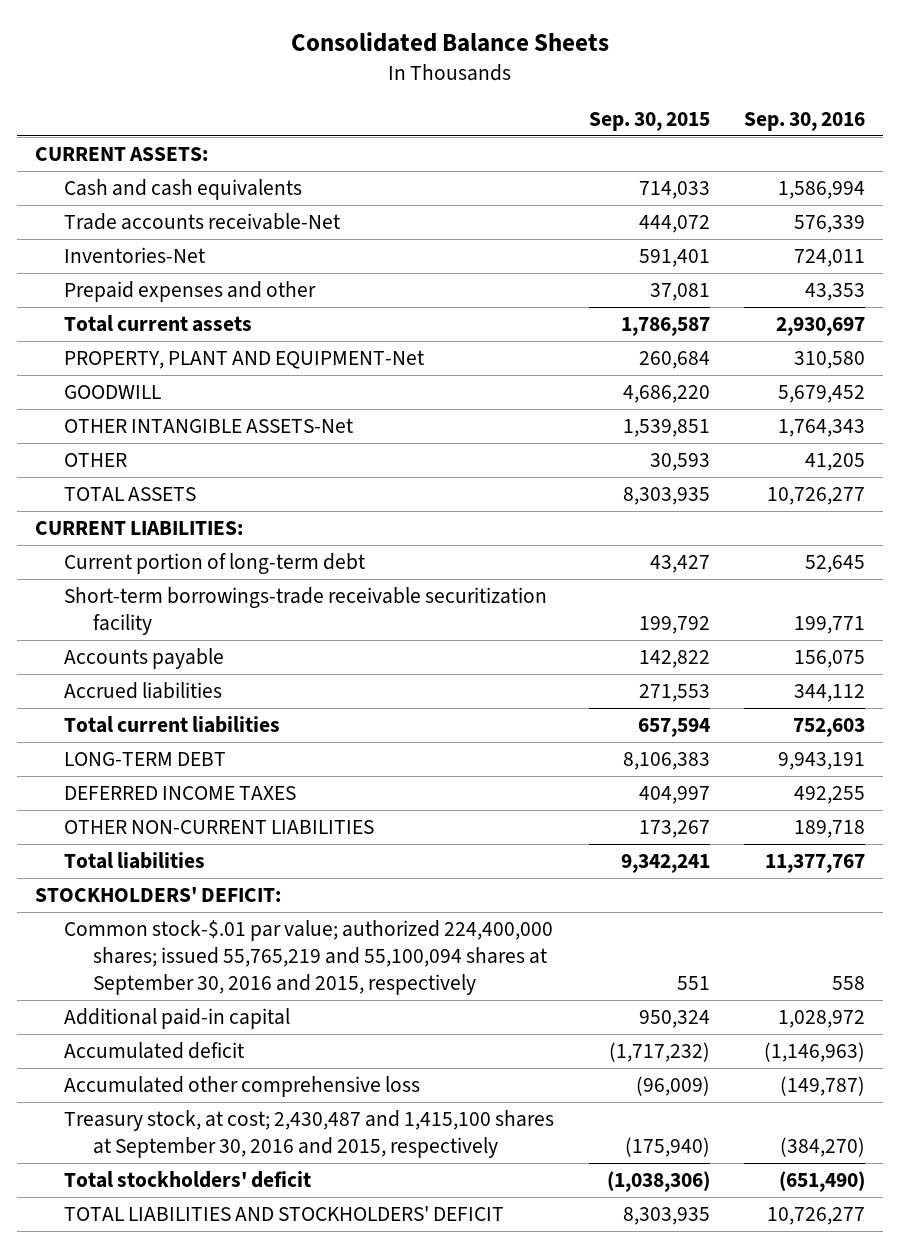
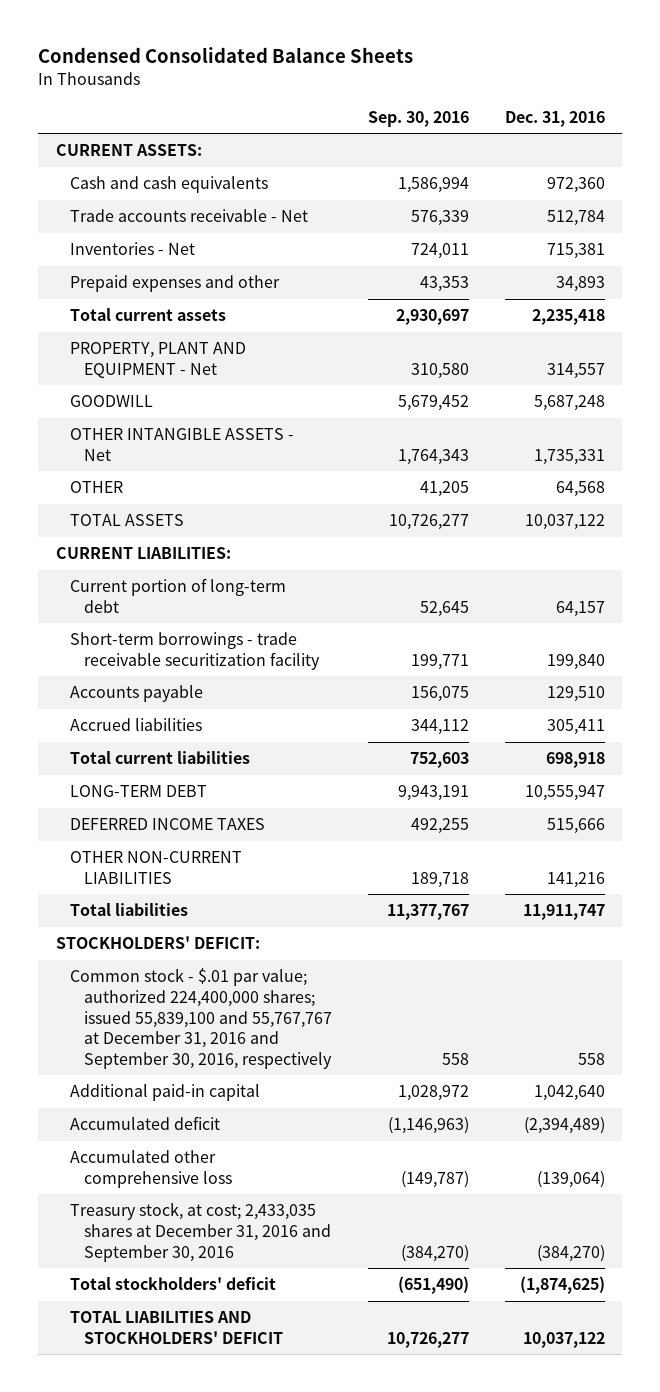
- Consolidated Balance Sheets
+ Condensed Consolidated Balance Sheets
- | Sep. 30, 2015 | Sep. 30, 2016
+ | Sep. 30, 2016 | Dec. 31, 2016
- Trade accounts receivable-Net | 444,072 | 576,339
- Inventories-Net | 591,401 | 724,011
+ Trade accounts receivable - Net | 576,339 | 512,784
+ Inventories - Net | 724,011 | 715,381
- PROPERTY, PLANT AND EQUIPMENT-Net | 260,684 | 310,580
+ PROPERTY, PLANT AND EQUIPMENT - Net | 310,580 | 314,557
- OTHER INTANGIBLE ASSETS-Net | 1,539,851 | 1,764,343
+ OTHER INTANGIBLE ASSETS - Net | 1,764,343 | 1,735,331
- Short-term borrowings-trade receivable securitization facility | 199,792 | 199,771
+ Short-term borrowings - trade receivable securitization facility | 199,771 | 199,840
- Common stock-$.01 par value; authorized 224,400,000 shares; issued 55,765,219 and 55,100,094 shares at September 30, 2016 and 2015, respectively | 551 | 558
+ Common stock - $.01 par value; authorized 224,400,000 shares; issued 55,839,100 and 55,767,767 at December 31, 2016 and September 30, 2016, respectively | 558 | 558
- Treasury stock, at cost; 2,430,487 and 1,415,100 shares at September 30, 2016 and 2015, respectively | (175,940) | (384,270)
+ Treasury stock, at cost; 2,433,035 shares at December 31, 2016 and September 30, 2016 | (384,270) | (384,270)

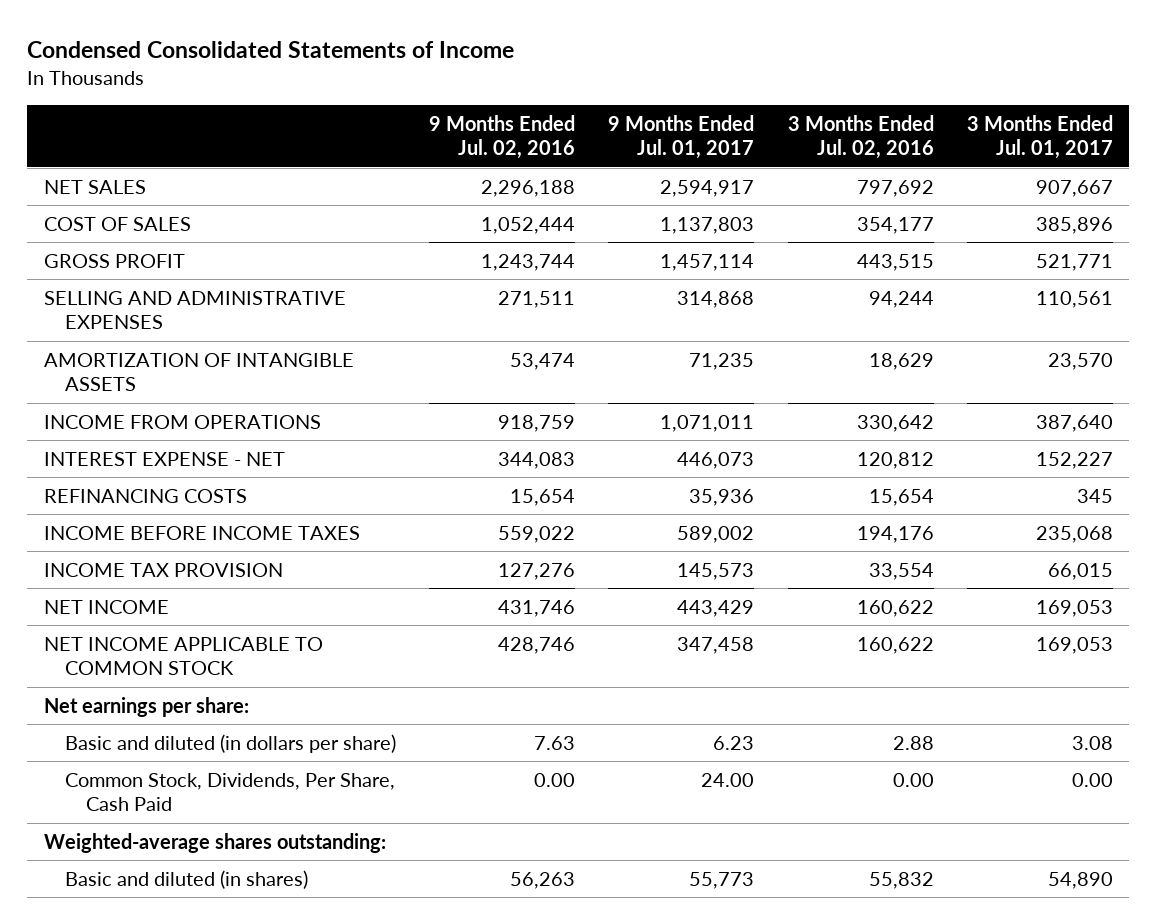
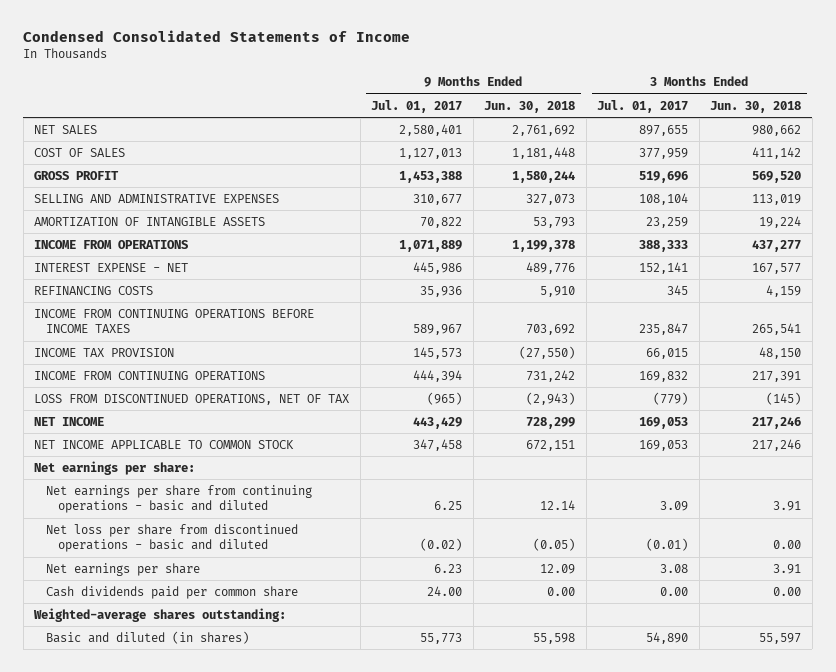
- | 9 Months Ended Jul. 02, 2016 | 9 Months Ended Jul. 01, 2017 | 3 Months Ended Jul. 02, 2016 | 3 Months Ended Jul. 01, 2017
+ | 9 Months Ended Jul. 01, 2017 | 9 Months Ended Jun. 30, 2018 | 3 Months Ended Jul. 01, 2017 | 3 Months Ended Jun. 30, 2018
- NET SALES | 2,296,188 | 2,594,917 | 797,692 | 907,667
- COST OF SALES | 1,052,444 | 1,137,803 | 354,177 | 385,896
- GROSS PROFIT | 1,243,744 | 1,457,114 | 443,515 | 521,771
- SELLING AND ADMINISTRATIVE EXPENSES | 271,511 | 314,868 | 94,244 | 110,561
- AMORTIZATION OF INTANGIBLE ASSETS | 53,474 | 71,235 | 18,629 | 23,570
- INCOME FROM OPERATIONS | 918,759 | 1,071,011 | 330,642 | 387,640
- INTEREST EXPENSE - NET | 344,083 | 446,073 | 120,812 | 152,227
+ NET SALES | 2,580,401 | 2,761,692 | 897,655 | 980,662
+ COST OF SALES | 1,127,013 | 1,181,448 | 377,959 | 411,142
+ GROSS PROFIT | 1,453,388 | 1,580,244 | 519,696 | 569,520
+ SELLING AND ADMINISTRATIVE EXPENSES | 310,677 | 327,073 | 108,104 | 113,019
+ AMORTIZATION OF INTANGIBLE ASSETS | 70,822 | 53,793 | 23,259 | 19,224
+ INCOME FROM OPERATIONS | 1,071,889 | 1,199,378 | 388,333 | 437,277
+ INTEREST EXPENSE - NET | 445,986 | 489,776 | 152,141 | 167,577
- INCOME BEFORE INCOME TAXES | 559,022 | 589,002 | 194,176 | 235,068
+ INCOME FROM CONTINUING OPERATIONS BEFORE INCOME TAXES | 589,967 | 703,692 | 235,847 | 265,541
+ INCOME FROM CONTINUING OPERATIONS | 444,394 | 731,242 | 169,832 | 217,391
+ LOSS FROM DISCONTINUED OPERATIONS, NET OF TAX | (965) | (2,943) | (779) | (145)
- Basic and diluted (in dollars per share) | 7.63 | 6.23 | 2.88 | 3.08
- Common Stock, Dividends, Per Share, Cash Paid | 0.00 | 24.00 | 0.00 | 0.00
+ Net earnings per share from continuing operations - basic and diluted | 6.25 | 12.14 | 3.09 | 3.91
+ Net loss per share from discontinued operations - basic and diluted | (0.02) | (0.05) | (0.01) | 0.00
+ Net earnings per share | 6.23 | 12.09 | 3.08 | 3.91
+ Cash dividends paid per common share | 24.00 | 0.00 | 0.00 | 0.00

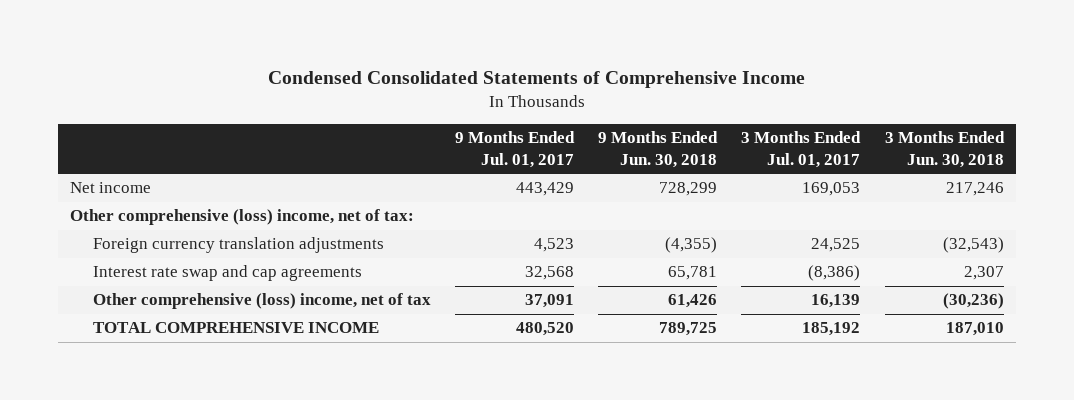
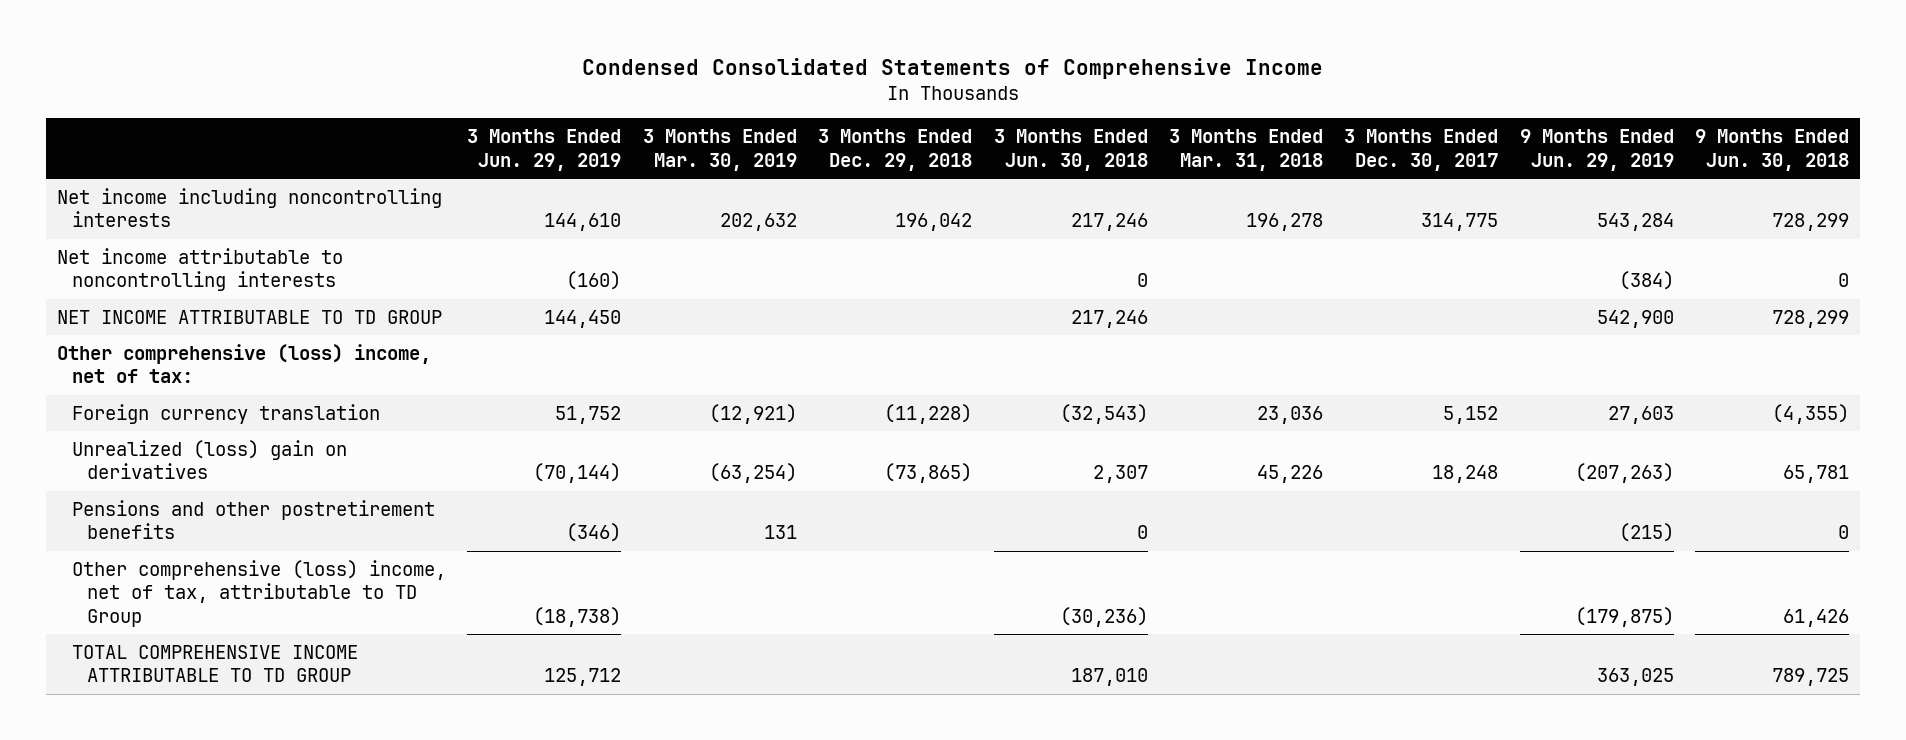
- | 9 Months Ended Jul. 01, 2017 | 9 Months Ended Jun. 30, 2018 | 3 Months Ended Jul. 01, 2017 | 3 Months Ended Jun. 30, 2018
+ | 3 Months Ended Jun. 29, 2019 | 3 Months Ended Mar. 30, 2019 | 3 Months Ended Dec. 29, 2018 | 3 Months Ended Jun. 30, 2018 | 3 Months Ended Mar. 31, 2018 | 3 Months Ended Dec. 30, 2017 | 9 Months Ended Jun. 29, 2019 | 9 Months Ended Jun. 30, 2018
- Net income | 443,429 | 728,299 | 169,053 | 217,246
+ Net income including noncontrolling interests | 144,610 | 202,632 | 196,042 | 217,246 | 196,278 | 314,775 | 543,284 | 728,299
+ Net income attributable to noncontrolling interests | (160) | | | 0 | | | (384) | 0
+ NET INCOME ATTRIBUTABLE TO TD GROUP | 144,450 | | | 217,246 | | | 542,900 | 728,299
- Foreign currency translation adjustments | 4,523 | (4,355) | 24,525 | (32,543)
- Interest rate swap and cap agreements | 32,568 | 65,781 | (8,386) | 2,307
- Other comprehensive (loss) income, net of tax | 37,091 | 61,426 | 16,139 | (30,236)
- TOTAL COMPREHENSIVE INCOME | 480,520 | 789,725 | 185,192 | 187,010
+ Foreign currency translation | 51,752 | (12,921) | (11,228) | (32,543) | 23,036 | 5,152 | 27,603 | (4,355)
+ Unrealized (loss) gain on derivatives | (70,144) | (63,254) | (73,865) | 2,307 | 45,226 | 18,248 | (207,263) | 65,781
+ Pensions and other postretirement benefits | (346) | 131 | | 0 | | | (215) | 0
+ Other comprehensive (loss) income, net of tax, attributable to TD Group | (18,738) | | | (30,236) | | | (179,875) | 61,426
+ TOTAL COMPREHENSIVE INCOME ATTRIBUTABLE TO TD GROUP | 125,712 | | | 187,010 | | | 363,025 | 789,725

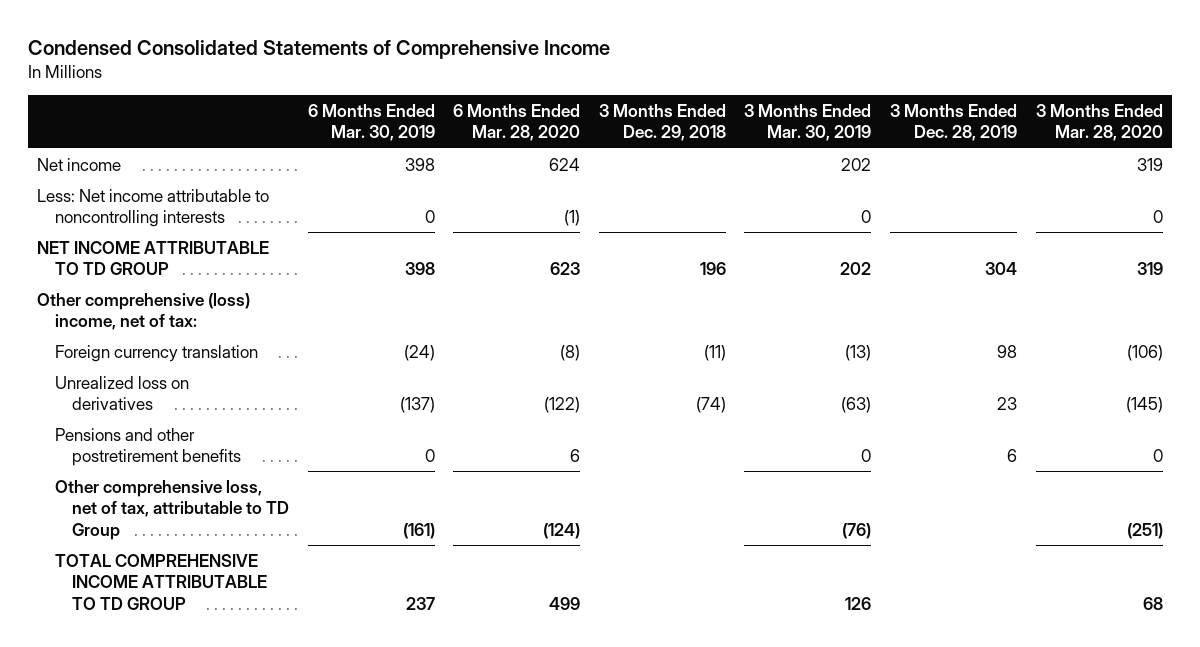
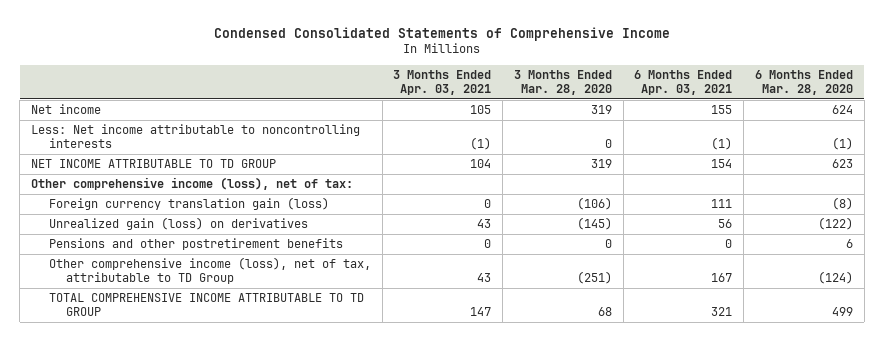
- | 6 Months Ended Mar. 30, 2019 | 6 Months Ended Mar. 28, 2020 | 3 Months Ended Dec. 29, 2018 | 3 Months Ended Mar. 30, 2019 | 3 Months Ended Dec. 28, 2019 | 3 Months Ended Mar. 28, 2020
+ | 3 Months Ended Apr. 03, 2021 | 3 Months Ended Mar. 28, 2020 | 6 Months Ended Apr. 03, 2021 | 6 Months Ended Mar. 28, 2020
- Other comprehensive (loss) income, net of tax:
- Foreign currency translation | (24) | (8) | (11) | (13) | 98 | (106)
- Unrealized loss on derivatives | (137) | (122) | (74) | (63) | 23 | (145)
+ Other comprehensive income (loss), net of tax:
+ Foreign currency translation gain (loss) | 0 | (106) | 111 | (8)
+ Unrealized gain (loss) on derivatives | 43 | (145) | 56 | (122)
- Other comprehensive loss, net of tax, attributable to TD Group | (161) | (124) | | (76) | | (251)
+ Other comprehensive income (loss), net of tax, attributable to TD Group | 43 | (251) | 167 | (124)

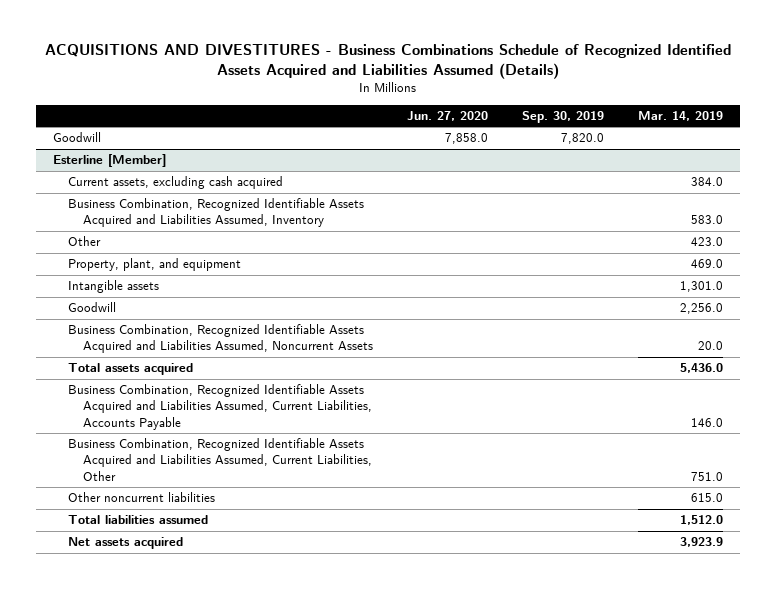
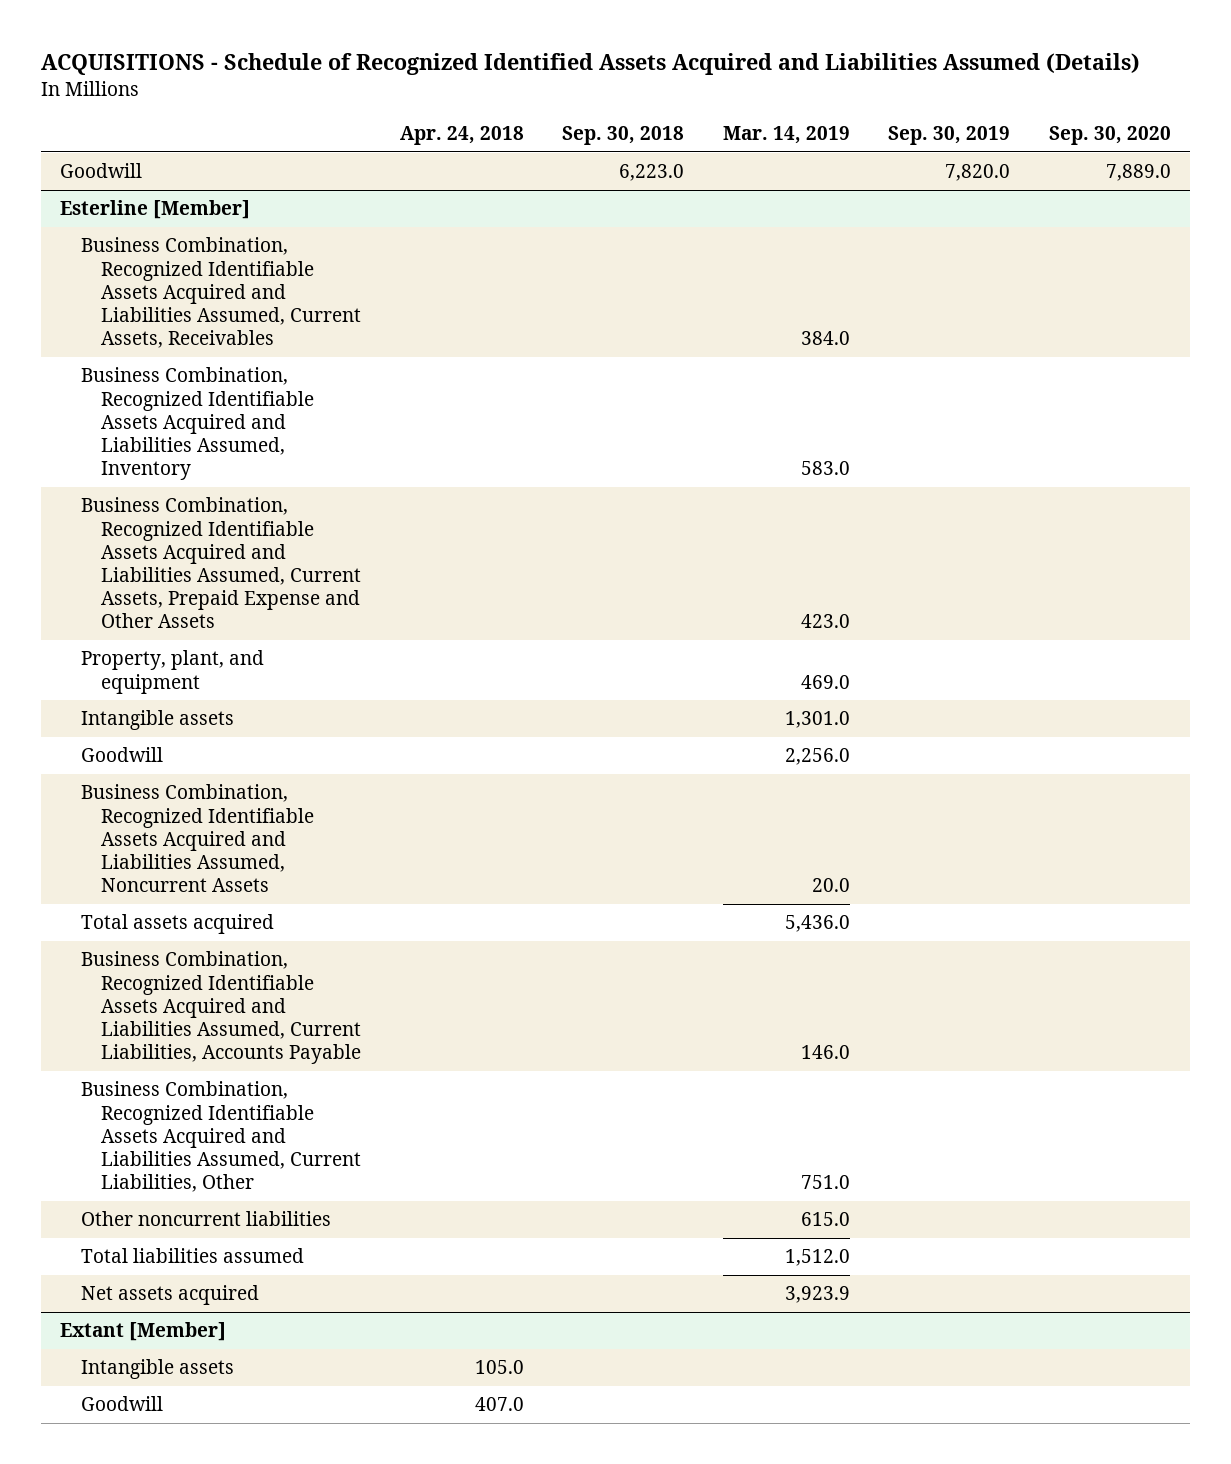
- ACQUISITIONS AND DIVESTITURES - Business Combinations Schedule of Recognized Identified Assets Acquired and Liabilities Assumed (Details)
+ ACQUISITIONS - Schedule of Recognized Identified Assets Acquired and Liabilities Assumed (Details)
- | Jun. 27, 2020 | Sep. 30, 2019 | Mar. 14, 2019
+ | Apr. 24, 2018 | Sep. 30, 2018 | Mar. 14, 2019 | Sep. 30, 2019 | Sep. 30, 2020
@ Esterline [Member]
- Current assets, excluding cash acquired | | | 384.0
+ Business Combination, Recognized Identifiable Assets Acquired and Liabilities Assumed, Current Assets, Receivables | | | 384.0 | |
- Other | | | 423.0
+ Business Combination, Recognized Identifiable Assets Acquired and Liabilities Assumed, Current Assets, Prepaid Expense and Other Assets | | | 423.0 | |
+ Extant [Member]
+ Intangible assets | 105.0 | | | |
+ Goodwill | 407.0 | | | |

